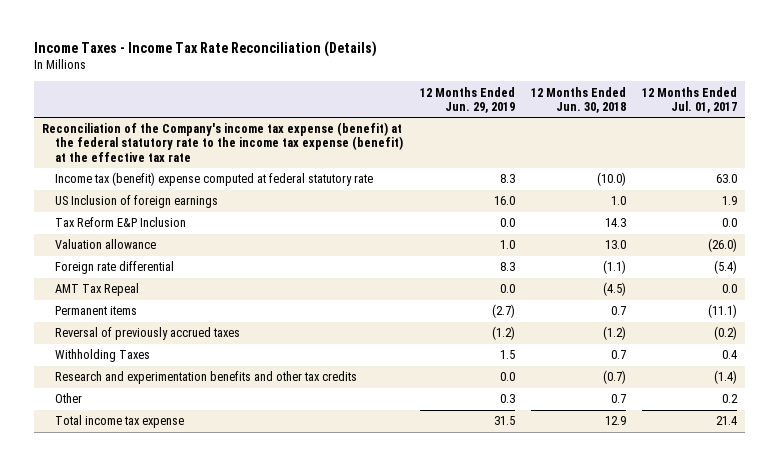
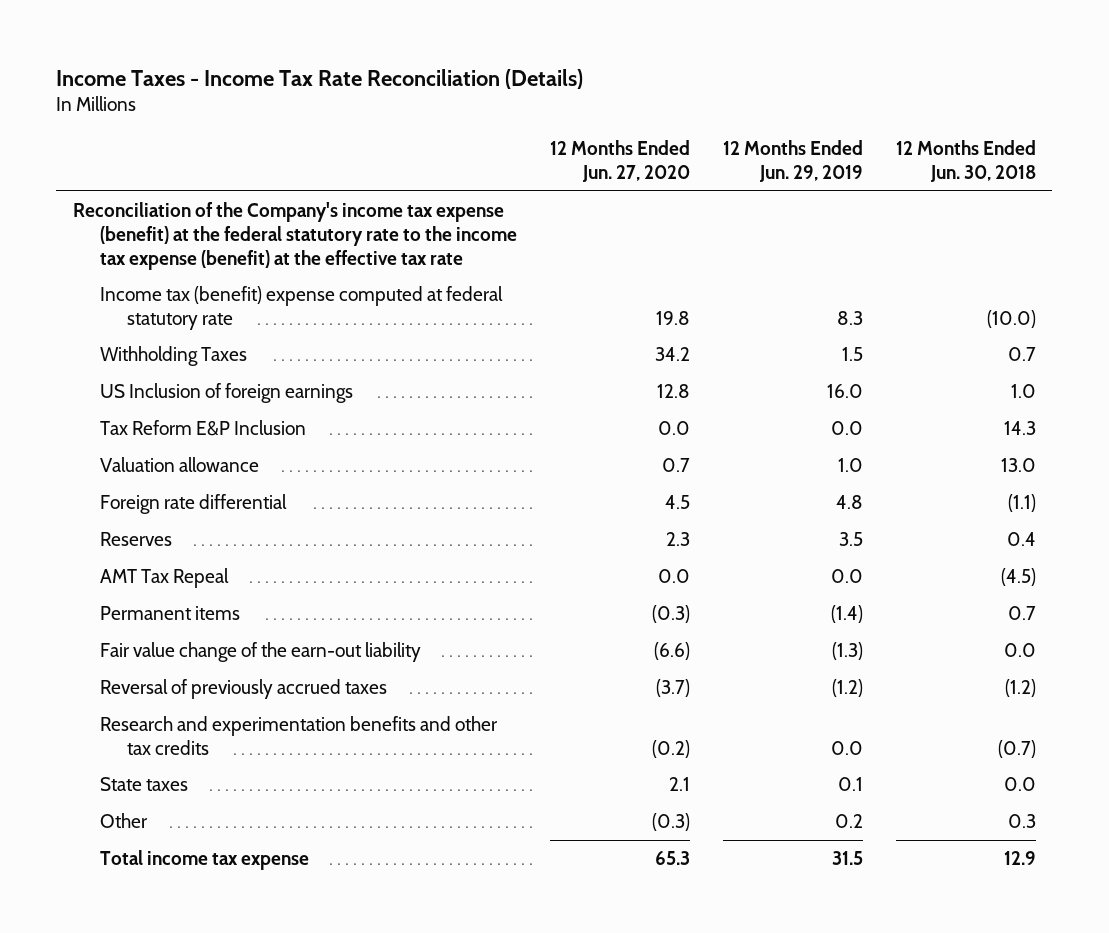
- | 12 Months Ended Jun. 29, 2019 | 12 Months Ended Jun. 30, 2018 | 12 Months Ended Jul. 01, 2017
+ | 12 Months Ended Jun. 27, 2020 | 12 Months Ended Jun. 29, 2019 | 12 Months Ended Jun. 30, 2018
moved up: Withholding Taxes | 34.2 | 1.5 | 0.7
- Foreign rate differential | 8.3 | (1.1) | (5.4)
+ Foreign rate differential | 4.5 | 4.8 | (1.1)
+ Reserves | 2.3 | 3.5 | 0.4
- Permanent items | (2.7) | 0.7 | (11.1)
+ Permanent items | (0.3) | (1.4) | 0.7
+ Fair value change of the earn-out liability | (6.6) | (1.3) | 0.0
- Other | 0.3 | 0.7 | 0.2
+ State taxes | 2.1 | 0.1 | 0.0
+ Other | (0.3) | 0.2 | 0.3

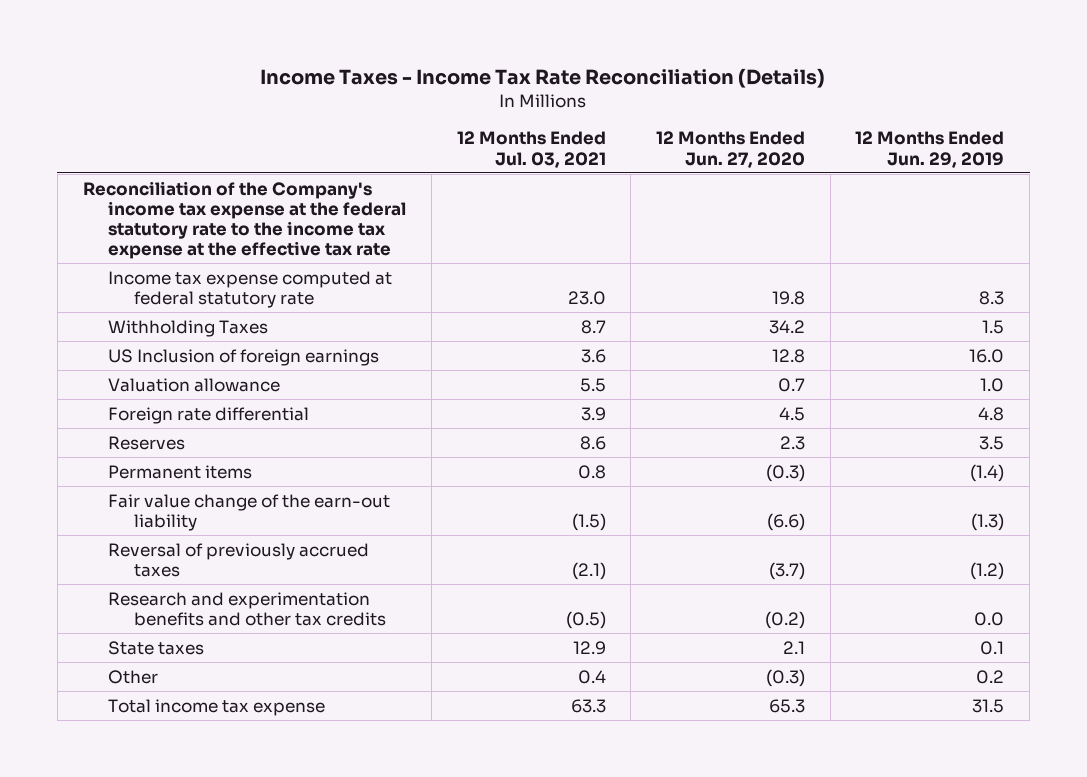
- | 12 Months Ended Jun. 27, 2020 | 12 Months Ended Jun. 29, 2019 | 12 Months Ended Jun. 30, 2018
+ | 12 Months Ended Jul. 03, 2021 | 12 Months Ended Jun. 27, 2020 | 12 Months Ended Jun. 29, 2019
- Reconciliation of the Company's income tax expense (benefit) at the federal statutory rate to the income tax expense (benefit) at the effective tax rate
- Income tax (benefit) expense computed at federal statutory rate | 19.8 | 8.3 | (10.0)
+ Reconciliation of the Company's income tax expense at the federal statutory rate to the income tax expense at the effective tax rate
+ Income tax expense computed at federal statutory rate | 23.0 | 19.8 | 8.3
- Tax Reform E&P Inclusion | 0.0 | 0.0 | 14.3
- AMT Tax Repeal | 0.0 | 0.0 | (4.5)

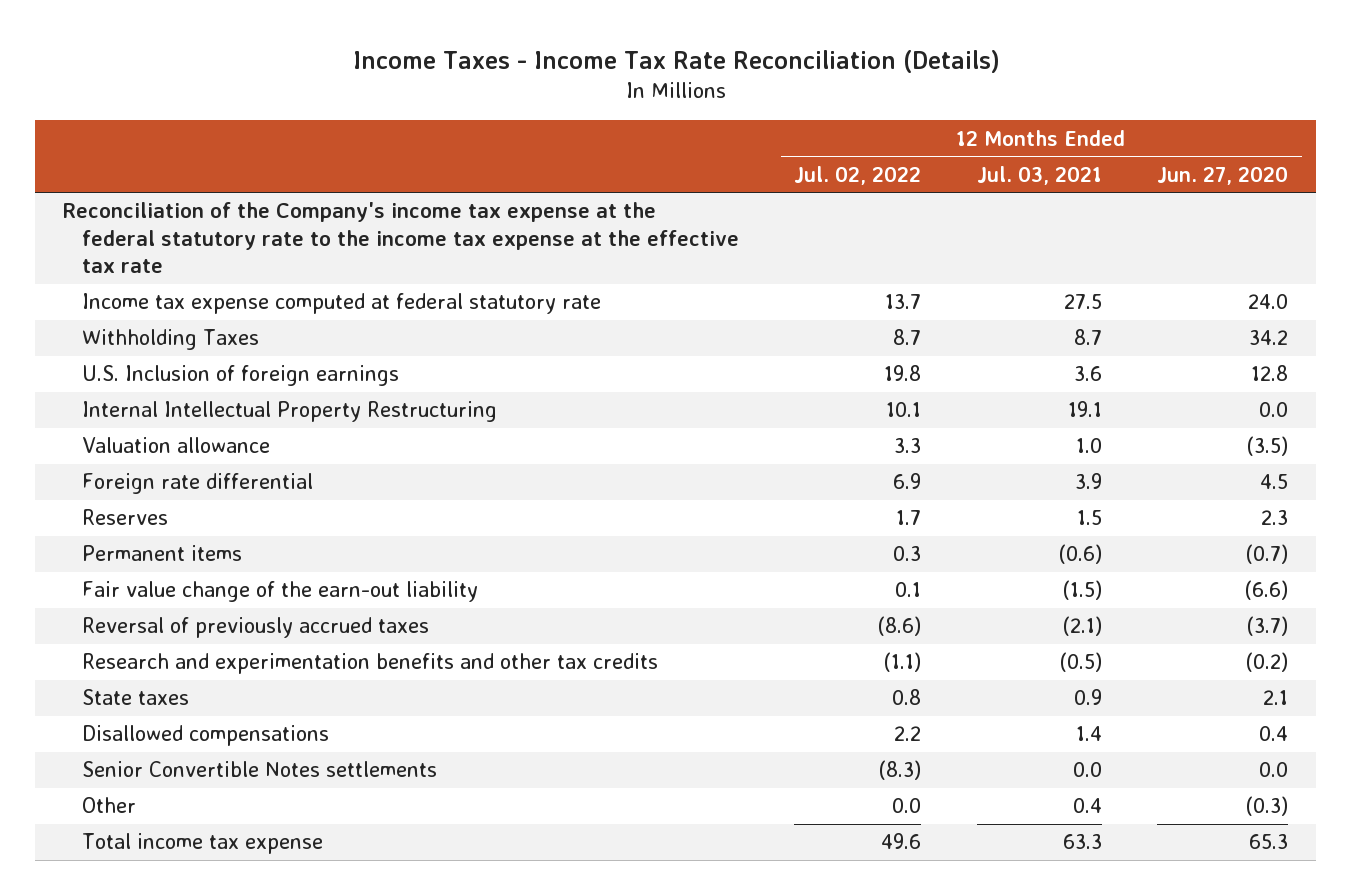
- | 12 Months Ended Jul. 03, 2021 | 12 Months Ended Jun. 27, 2020 | 12 Months Ended Jun. 29, 2019
+ | 12 Months Ended Jul. 02, 2022 | 12 Months Ended Jul. 03, 2021 | 12 Months Ended Jun. 27, 2020
- Income tax expense computed at federal statutory rate | 23.0 | 19.8 | 8.3
+ Income tax expense computed at federal statutory rate | 13.7 | 27.5 | 24.0
- US Inclusion of foreign earnings | 3.6 | 12.8 | 16.0
- Valuation allowance | 5.5 | 0.7 | 1.0
+ U.S. Inclusion of foreign earnings | 19.8 | 3.6 | 12.8
+ Internal Intellectual Property Restructuring | 10.1 | 19.1 | 0.0
+ Valuation allowance | 3.3 | 1.0 | (3.5)
- Reserves | 8.6 | 2.3 | 3.5
- Permanent items | 0.8 | (0.3) | (1.4)
+ Reserves | 1.7 | 1.5 | 2.3
+ Permanent items | 0.3 | (0.6) | (0.7)
- State taxes | 12.9 | 2.1 | 0.1
+ State taxes | 0.8 | 0.9 | 2.1
+ Disallowed compensations | 2.2 | 1.4 | 0.4
+ Senior Convertible Notes settlements | (8.3) | 0.0 | 0.0

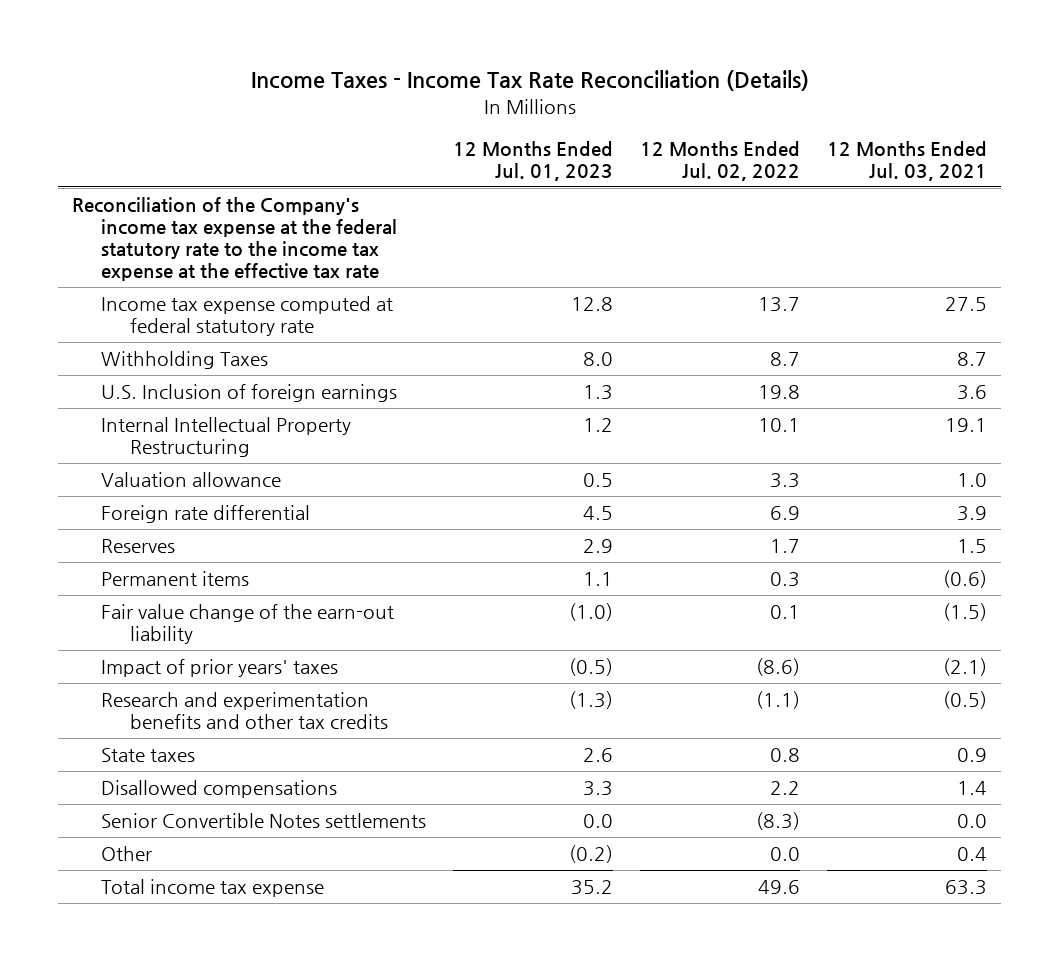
- | 12 Months Ended Jul. 02, 2022 | 12 Months Ended Jul. 03, 2021 | 12 Months Ended Jun. 27, 2020
+ | 12 Months Ended Jul. 01, 2023 | 12 Months Ended Jul. 02, 2022 | 12 Months Ended Jul. 03, 2021
- Reversal of previously accrued taxes | (8.6) | (2.1) | (3.7)
+ Impact of prior years' taxes | (0.5) | (8.6) | (2.1)

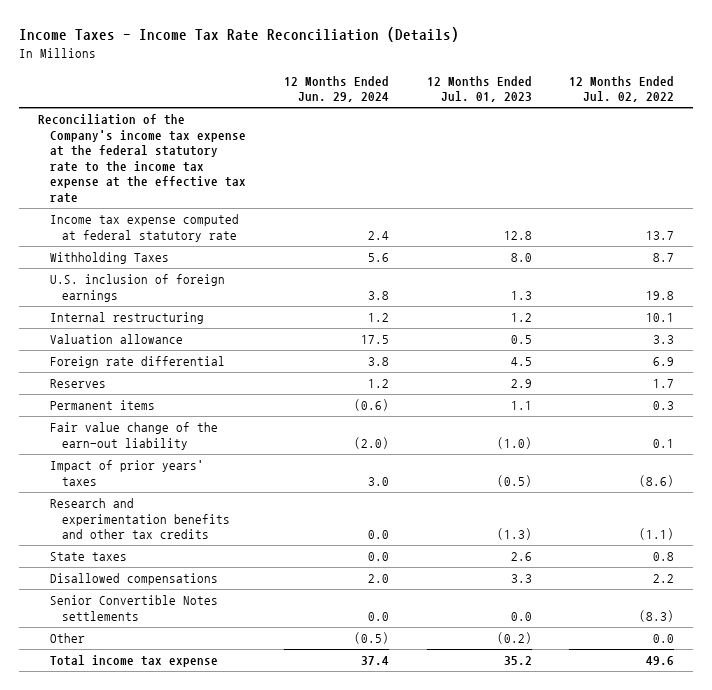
- | 12 Months Ended Jul. 01, 2023 | 12 Months Ended Jul. 02, 2022 | 12 Months Ended Jul. 03, 2021
+ | 12 Months Ended Jun. 29, 2024 | 12 Months Ended Jul. 01, 2023 | 12 Months Ended Jul. 02, 2022
- U.S. Inclusion of foreign earnings | 1.3 | 19.8 | 3.6
- Internal Intellectual Property Restructuring | 1.2 | 10.1 | 19.1
+ U.S. inclusion of foreign earnings | 3.8 | 1.3 | 19.8
+ Internal restructuring | 1.2 | 1.2 | 10.1

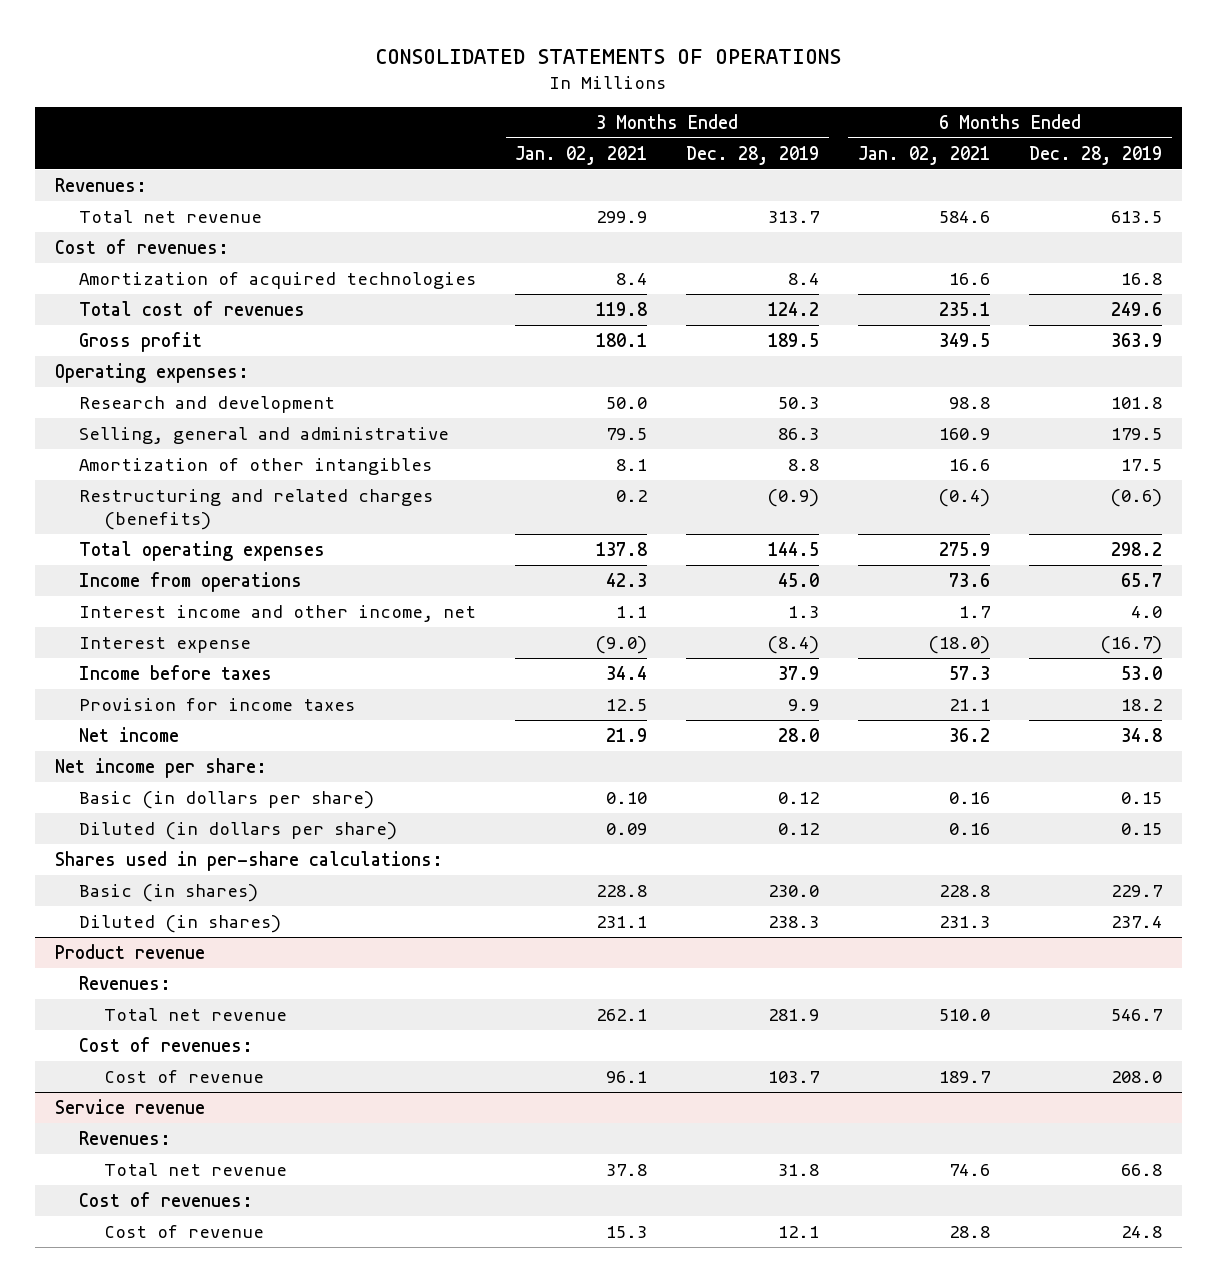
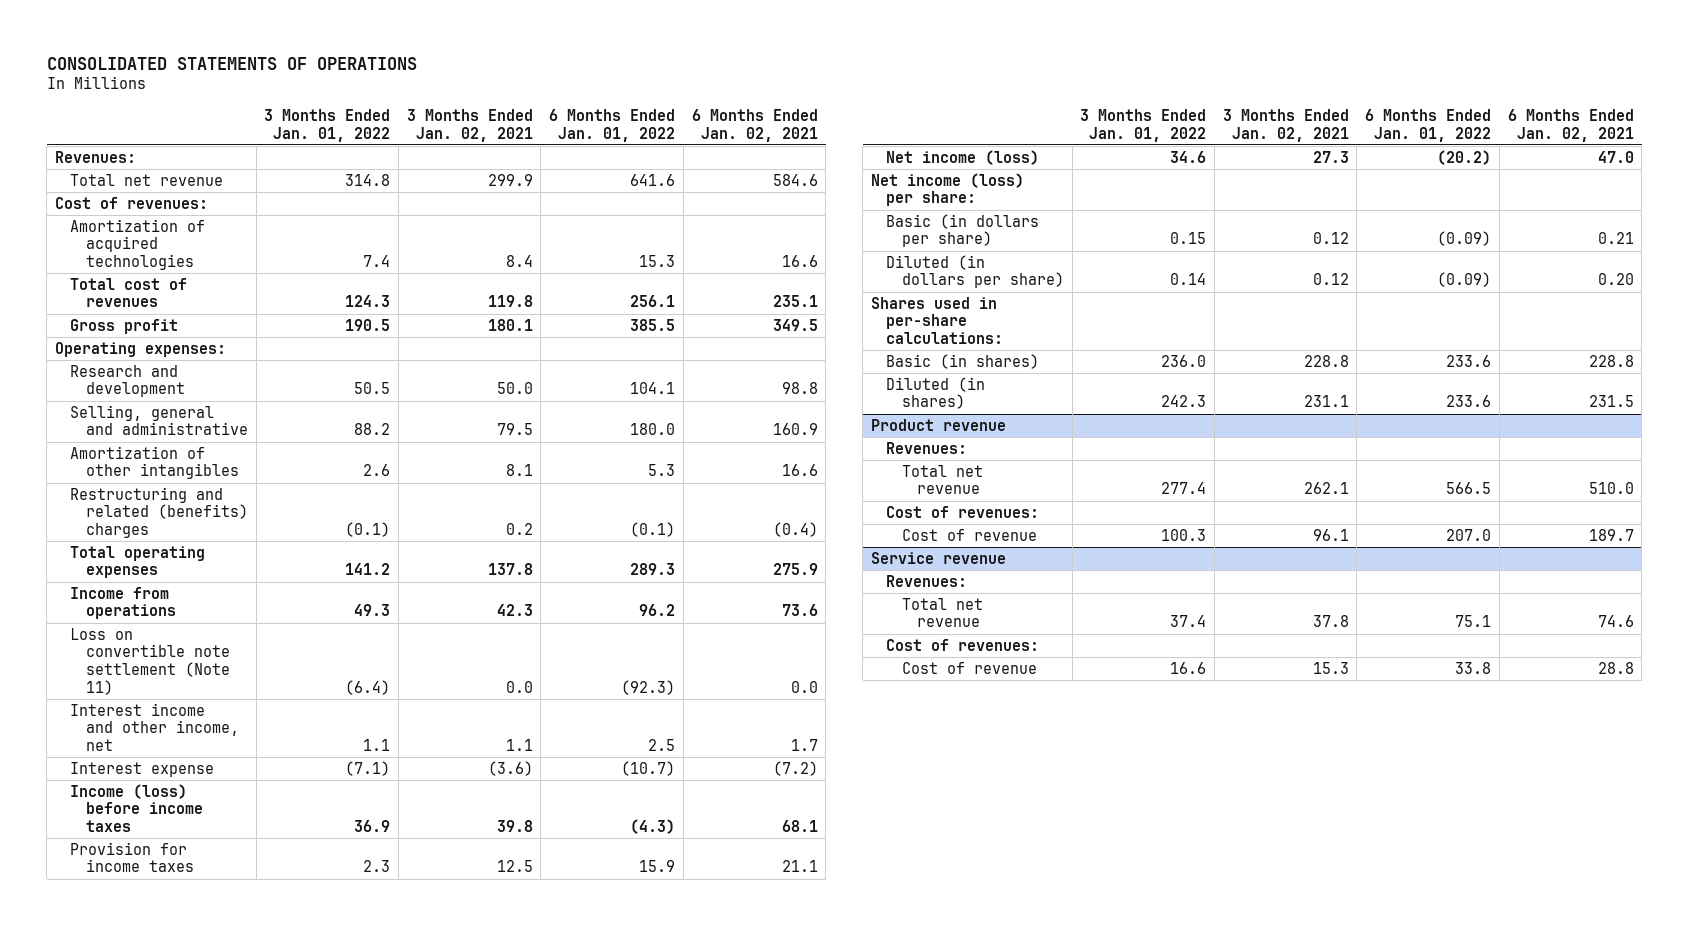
- | 3 Months Ended Jan. 02, 2021 | 3 Months Ended Dec. 28, 2019 | 6 Months Ended Jan. 02, 2021 | 6 Months Ended Dec. 28, 2019
+ | 3 Months Ended Jan. 01, 2022 | 3 Months Ended Jan. 02, 2021 | 6 Months Ended Jan. 01, 2022 | 6 Months Ended Jan. 02, 2021
- Restructuring and related charges (benefits) | 0.2 | (0.9) | (0.4) | (0.6)
+ Restructuring and related (benefits) charges | (0.1) | 0.2 | (0.1) | (0.4)
+ Loss on convertible note settlement (Note 11) | (6.4) | 0.0 | (92.3) | 0.0
- Interest expense | (9.0) | (8.4) | (18.0) | (16.7)
- Income before taxes | 34.4 | 37.9 | 57.3 | 53.0
+ Interest expense | (7.1) | (3.6) | (10.7) | (7.2)
+ Income (loss) before income taxes | 36.9 | 39.8 | (4.3) | 68.1
- Net income | 21.9 | 28.0 | 36.2 | 34.8
- Net income per share:
- Basic (in dollars per share) | 0.10 | 0.12 | 0.16 | 0.15
- Diluted (in dollars per share) | 0.09 | 0.12 | 0.16 | 0.15
+ Net income (loss) | 34.6 | 27.3 | (20.2) | 47.0
+ Net income (loss) per share:
+ Basic (in dollars per share) | 0.15 | 0.12 | (0.09) | 0.21
+ Diluted (in dollars per share) | 0.14 | 0.12 | (0.09) | 0.20
- Diluted (in shares) | 231.1 | 238.3 | 231.3 | 237.4
+ Diluted (in shares) | 242.3 | 231.1 | 233.6 | 231.5

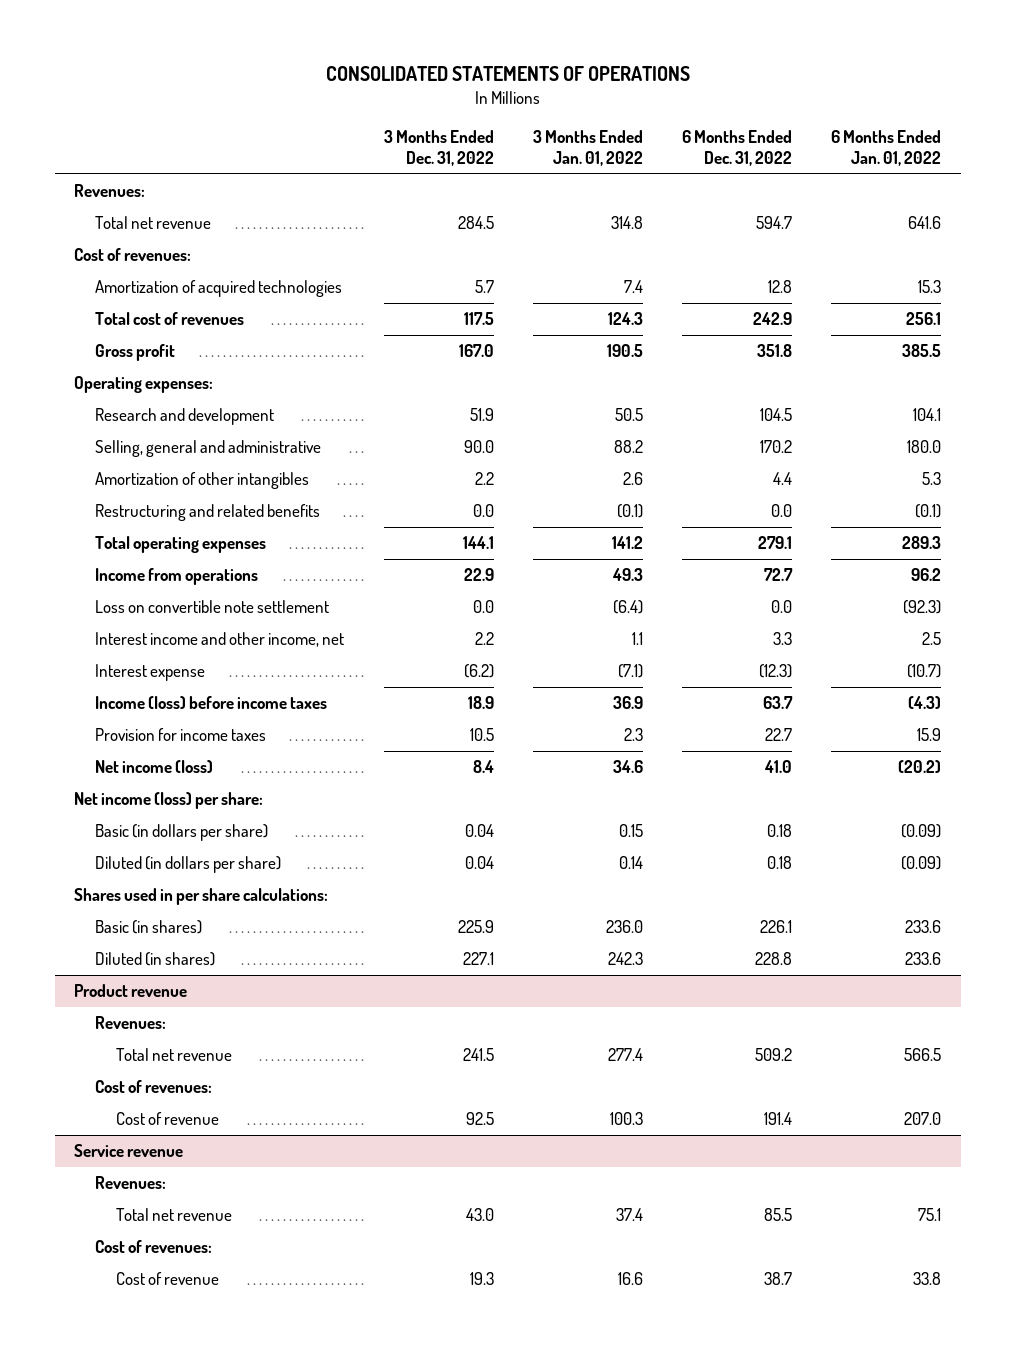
- | 3 Months Ended Jan. 01, 2022 | 3 Months Ended Jan. 02, 2021 | 6 Months Ended Jan. 01, 2022 | 6 Months Ended Jan. 02, 2021
+ | 3 Months Ended Dec. 31, 2022 | 3 Months Ended Jan. 01, 2022 | 6 Months Ended Dec. 31, 2022 | 6 Months Ended Jan. 01, 2022
- Restructuring and related (benefits) charges | (0.1) | 0.2 | (0.1) | (0.4)
+ Restructuring and related benefits | 0.0 | (0.1) | 0.0 | (0.1)
- Loss on convertible note settlement (Note 11) | (6.4) | 0.0 | (92.3) | 0.0
+ Loss on convertible note settlement | 0.0 | (6.4) | 0.0 | (92.3)
- Shares used in per-share calculations:
+ Shares used in per share calculations:

